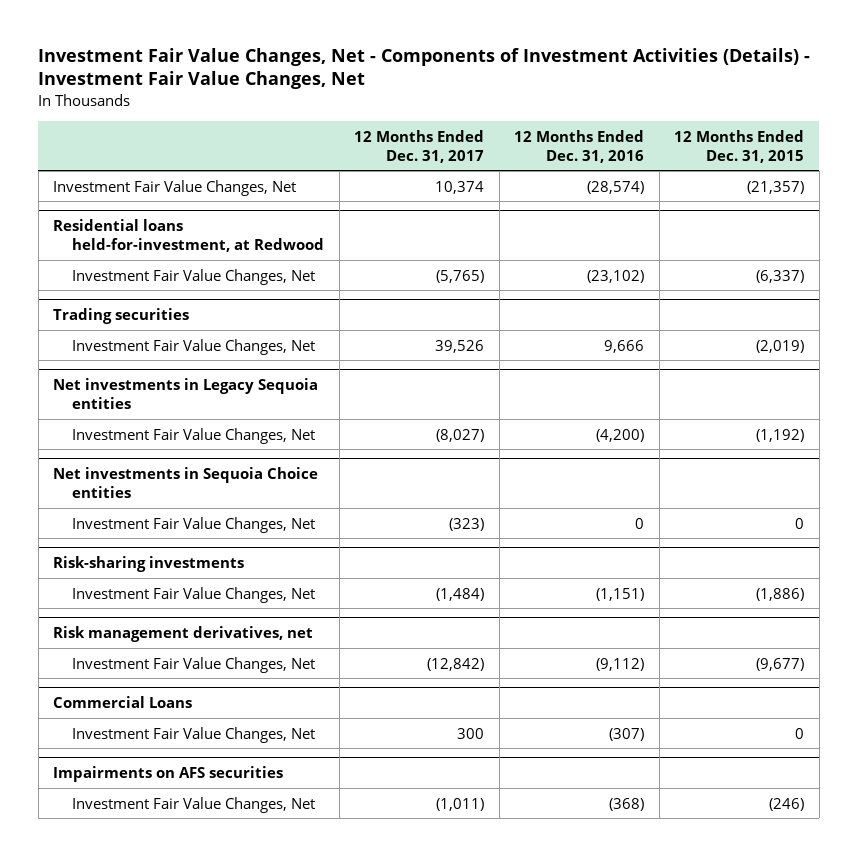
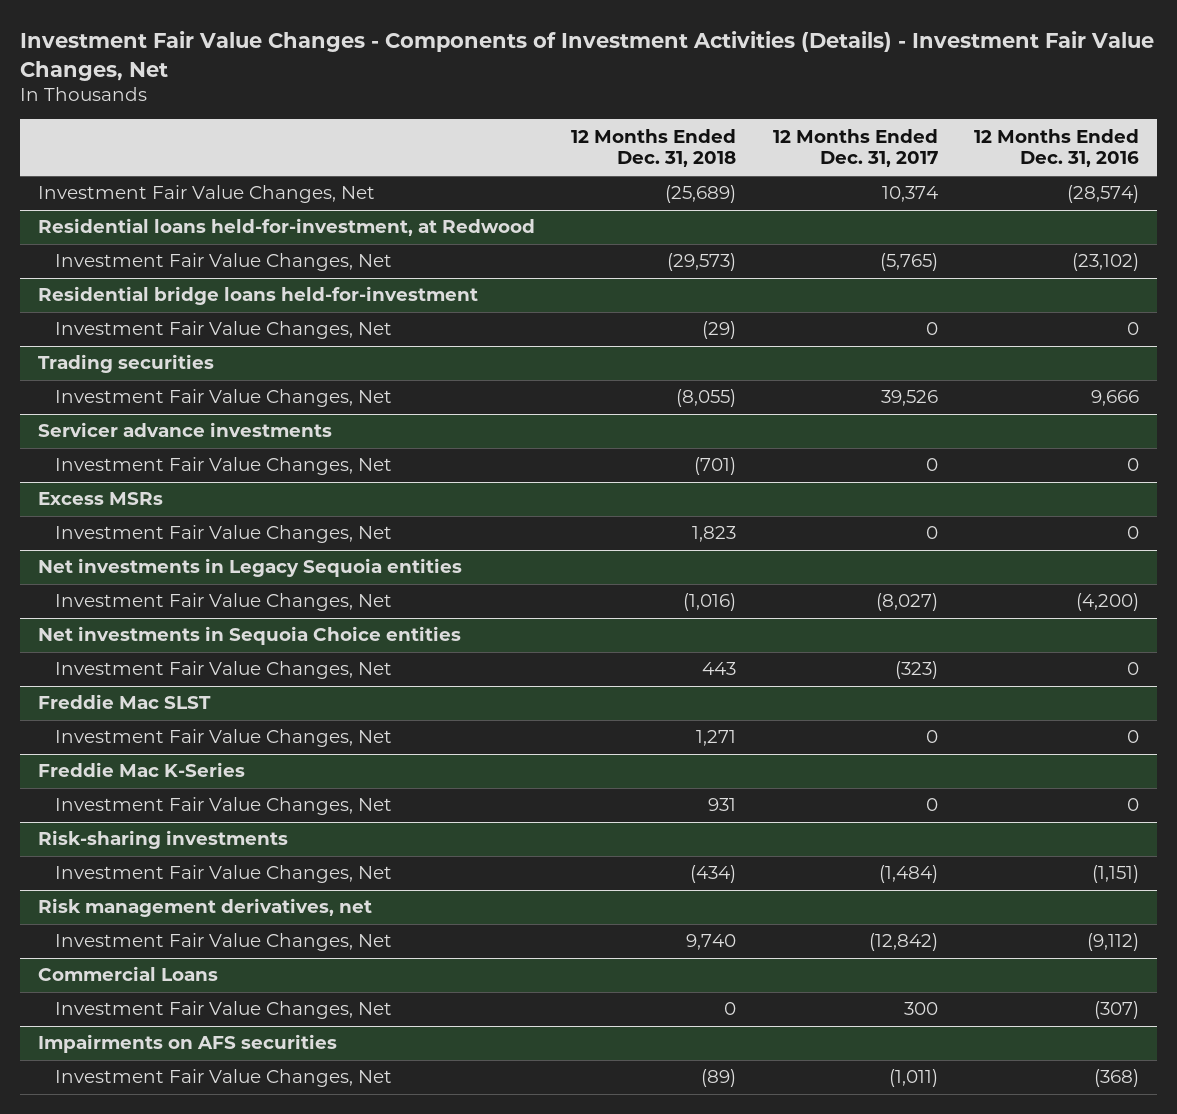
- Investment Fair Value Changes, Net - Components of Investment Activities (Details) - Investment Fair Value Changes, Net
+ Investment Fair Value Changes - Components of Investment Activities (Details) - Investment Fair Value Changes, Net
- | 12 Months Ended Dec. 31, 2017 | 12 Months Ended Dec. 31, 2016 | 12 Months Ended Dec. 31, 2015
+ | 12 Months Ended Dec. 31, 2018 | 12 Months Ended Dec. 31, 2017 | 12 Months Ended Dec. 31, 2016
+ Residential bridge loans held-for-investment
+ Investment Fair Value Changes, Net | (29) | 0 | 0
+ Servicer advance investments
+ Investment Fair Value Changes, Net | (701) | 0 | 0
+ Excess MSRs
+ Investment Fair Value Changes, Net | 1,823 | 0 | 0
+ Freddie Mac SLST
+ Investment Fair Value Changes, Net | 1,271 | 0 | 0
+ Freddie Mac K-Series
+ Investment Fair Value Changes, Net | 931 | 0 | 0

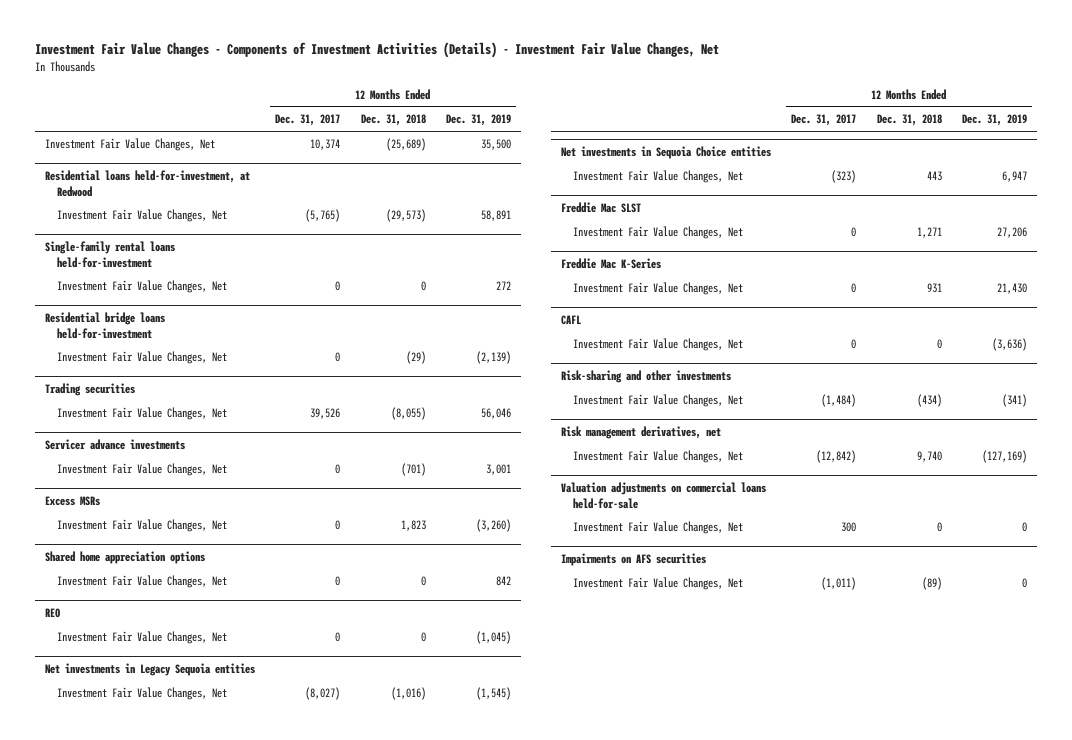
- | 12 Months Ended Dec. 31, 2018 | 12 Months Ended Dec. 31, 2017 | 12 Months Ended Dec. 31, 2016
+ | 12 Months Ended Dec. 31, 2017 | 12 Months Ended Dec. 31, 2018 | 12 Months Ended Dec. 31, 2019
+ Single-family rental loans held-for-investment
+ Investment Fair Value Changes, Net | 0 | 0 | 272
+ Shared home appreciation options
+ Investment Fair Value Changes, Net | 0 | 0 | 842
+ REO
+ Investment Fair Value Changes, Net | 0 | 0 | (1,045)
- Risk-sharing investments
+ CAFL
+ Investment Fair Value Changes, Net | 0 | 0 | (3,636)
+ Risk-sharing and other investments
- Commercial Loans
+ Valuation adjustments on commercial loans held-for-sale

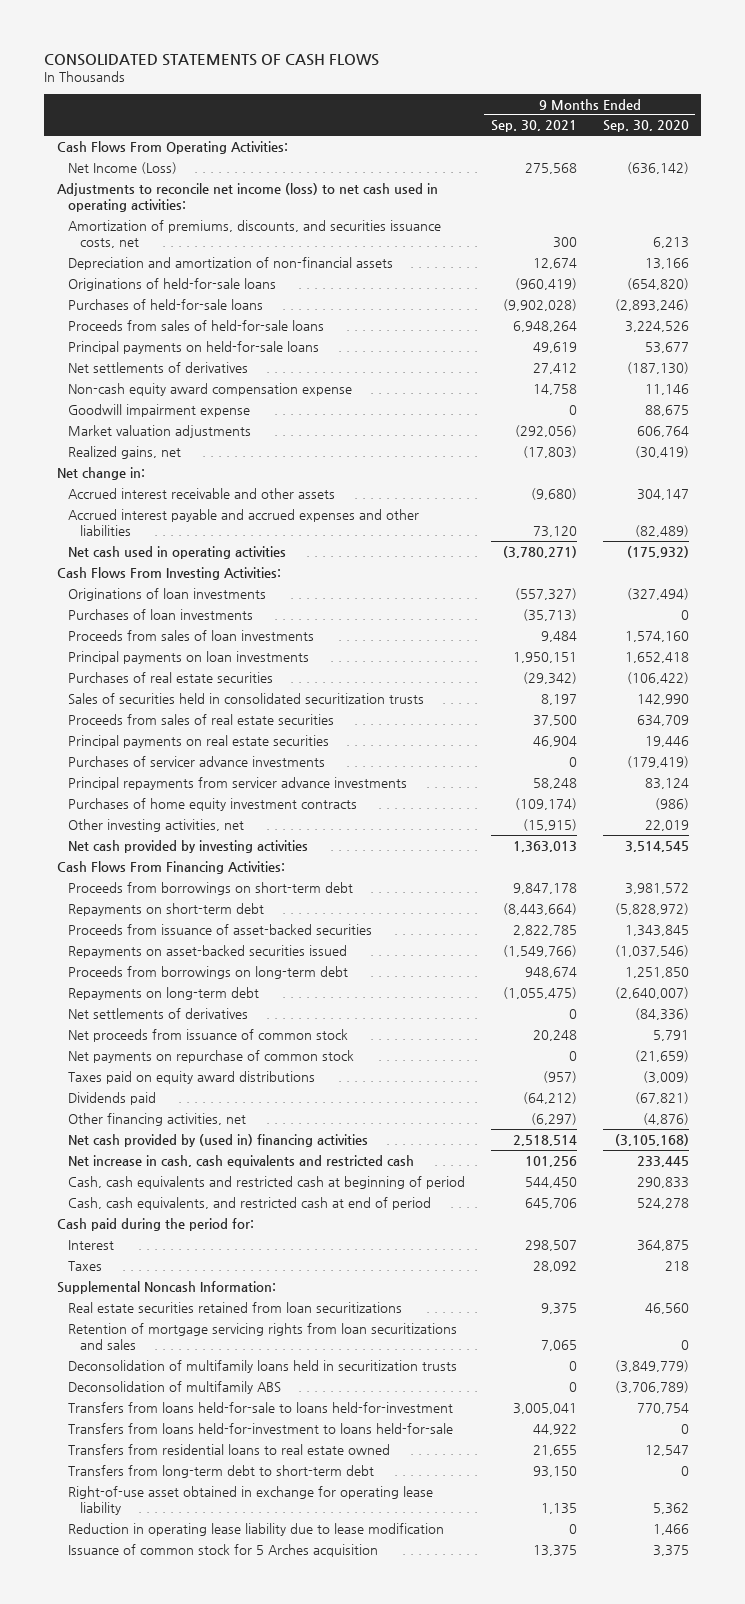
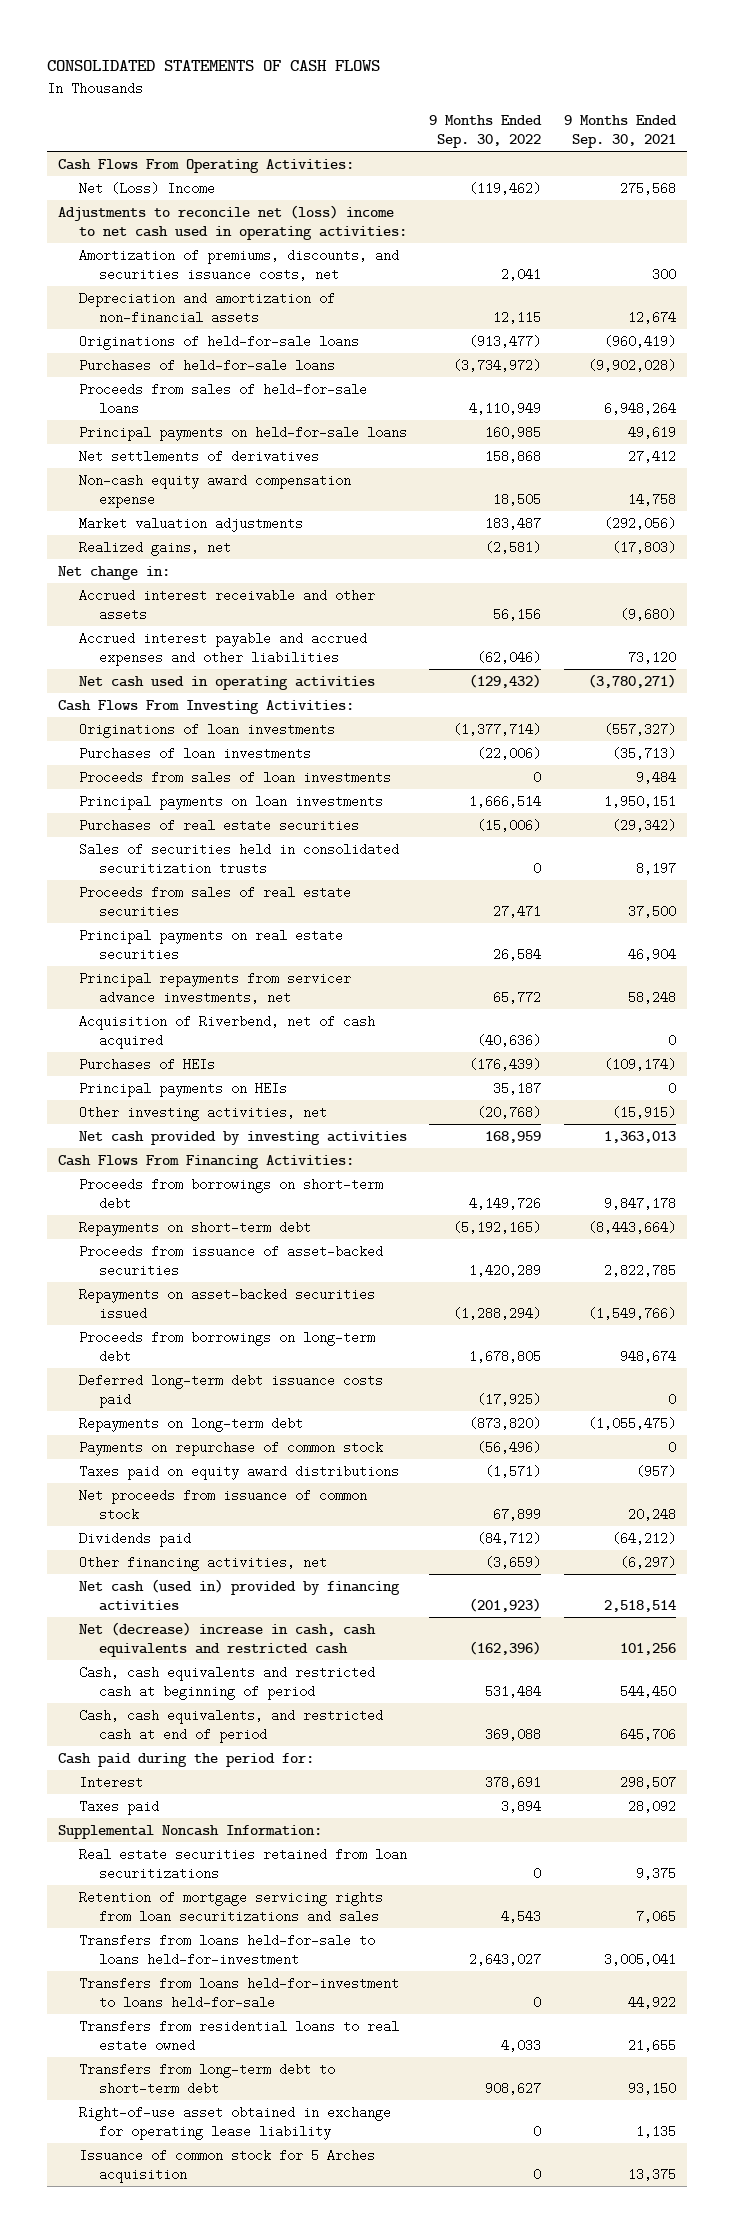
- | 9 Months Ended Sep. 30, 2021 | 9 Months Ended Sep. 30, 2020
+ | 9 Months Ended Sep. 30, 2022 | 9 Months Ended Sep. 30, 2021
- Net Income (Loss) | 275,568 | (636,142)
- Adjustments to reconcile net income (loss) to net cash used in operating activities:
+ Net (Loss) Income | (119,462) | 275,568
+ Adjustments to reconcile net (loss) income to net cash used in operating activities:
- Goodwill impairment expense | 0 | 88,675
- Purchases of servicer advance investments | 0 | (179,419)
- Principal repayments from servicer advance investments | 58,248 | 83,124
- Purchases of home equity investment contracts | (109,174) | (986)
+ Principal repayments from servicer advance investments, net | 65,772 | 58,248
+ Acquisition of Riverbend, net of cash acquired | (40,636) | 0
+ Purchases of HEIs | (176,439) | (109,174)
+ Principal payments on HEIs | 35,187 | 0
+ Deferred long-term debt issuance costs paid | (17,925) | 0
- Net settlements of derivatives | 0 | (84,336)
- Net payments on repurchase of common stock | 0 | (21,659)
+ Payments on repurchase of common stock | (56,496) | 0
moved down: Net proceeds from issuance of common stock | 67,899 | 20,248
- Net cash provided by (used in) financing activities | 2,518,514 | (3,105,168)
- Net increase in cash, cash equivalents and restricted cash | 101,256 | 233,445
+ Net cash (used in) provided by financing activities | (201,923) | 2,518,514
+ Net (decrease) increase in cash, cash equivalents and restricted cash | (162,396) | 101,256
- Taxes | 28,092 | 218
+ Taxes paid | 3,894 | 28,092
- Deconsolidation of multifamily loans held in securitization trusts | 0 | (3,849,779)
- Deconsolidation of multifamily ABS | 0 | (3,706,789)
- Reduction in operating lease liability due to lease modification | 0 | 1,466

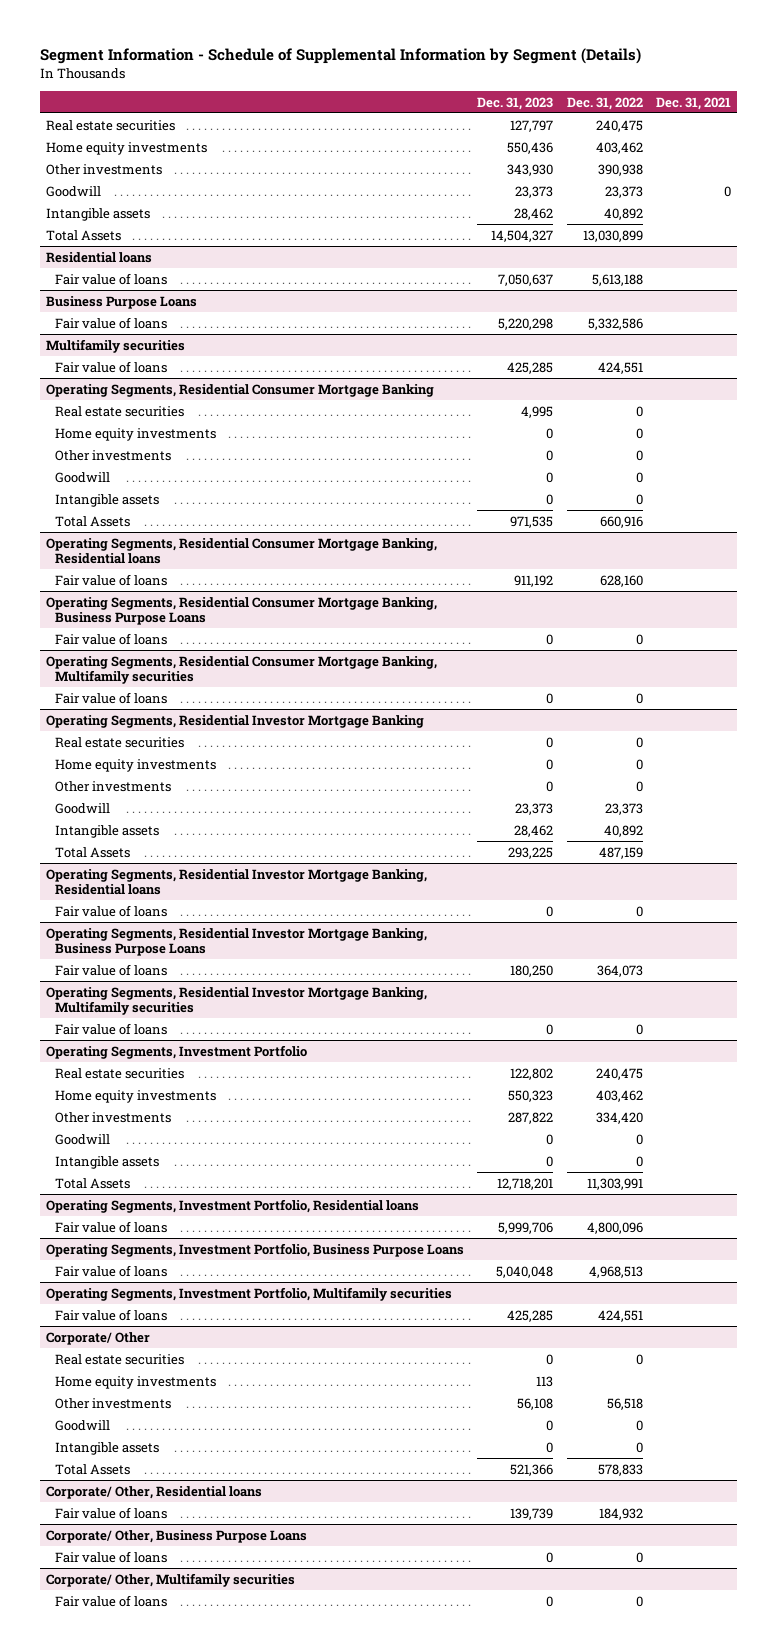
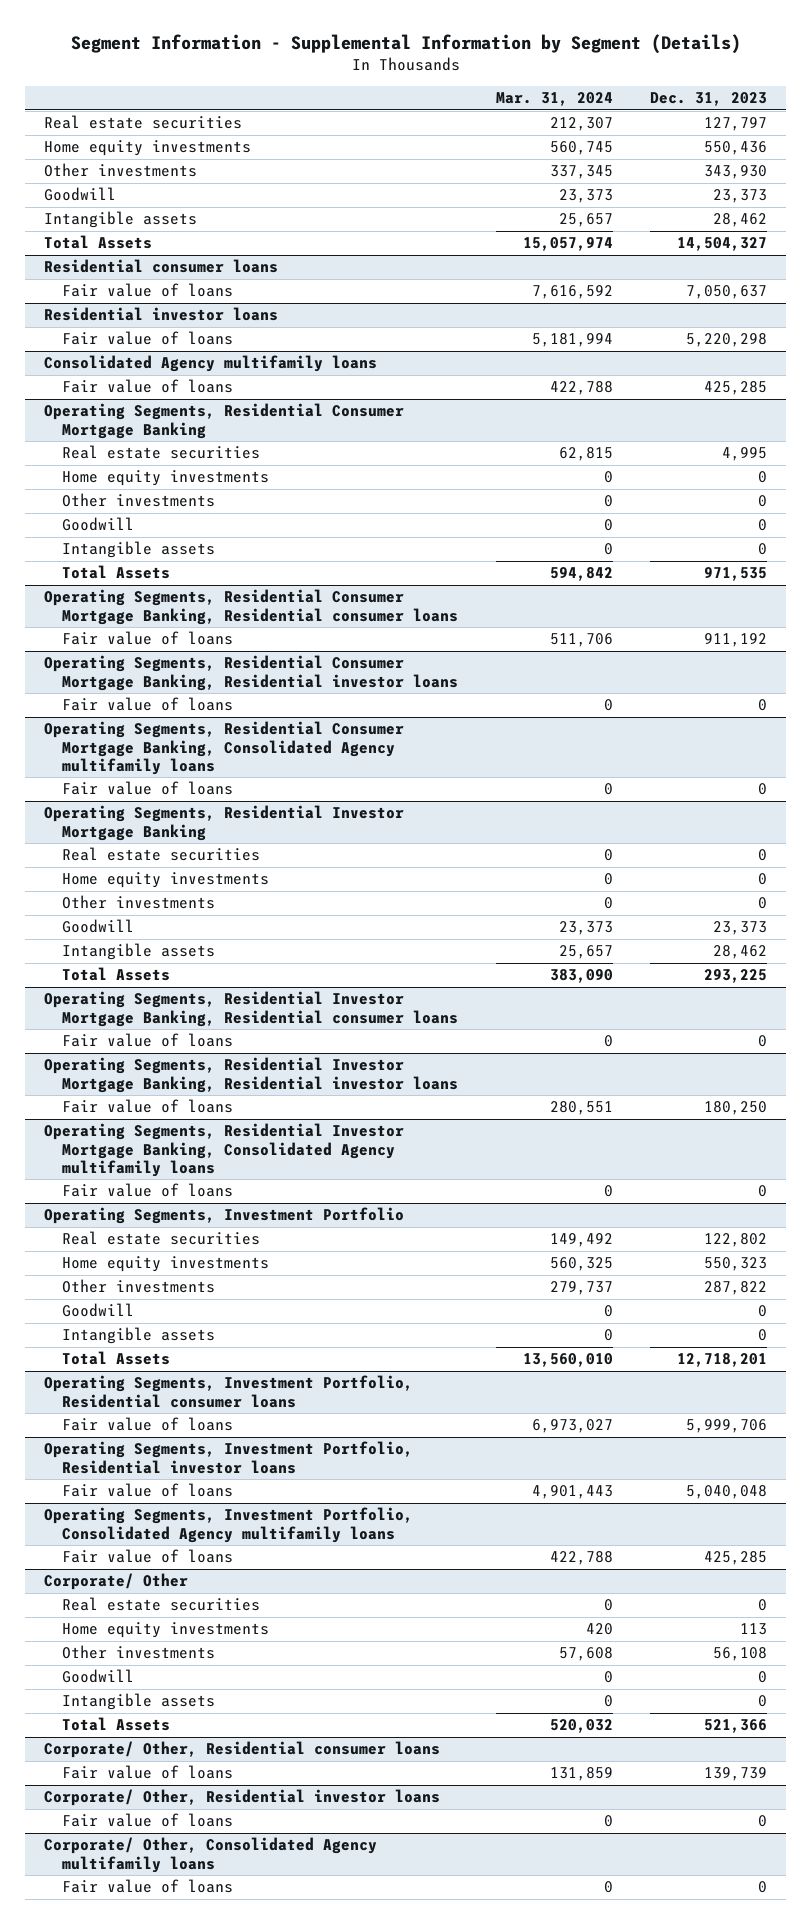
- Segment Information - Schedule of Supplemental Information by Segment (Details)
+ Segment Information - Supplemental Information by Segment (Details)
- | Dec. 31, 2023 | Dec. 31, 2022 | Dec. 31, 2021
+ | Mar. 31, 2024 | Dec. 31, 2023
- Residential loans
+ Residential consumer loans
- Business Purpose Loans
+ Residential investor loans
- Multifamily securities
+ Consolidated Agency multifamily loans
- Operating Segments, Residential Consumer Mortgage Banking, Residential loans
+ Operating Segments, Residential Consumer Mortgage Banking, Residential consumer loans
- Operating Segments, Residential Consumer Mortgage Banking, Business Purpose Loans
+ Operating Segments, Residential Consumer Mortgage Banking, Residential investor loans
- Operating Segments, Residential Consumer Mortgage Banking, Multifamily securities
+ Operating Segments, Residential Consumer Mortgage Banking, Consolidated Agency multifamily loans
- Operating Segments, Residential Investor Mortgage Banking, Residential loans
+ Operating Segments, Residential Investor Mortgage Banking, Residential consumer loans
- Operating Segments, Residential Investor Mortgage Banking, Business Purpose Loans
+ Operating Segments, Residential Investor Mortgage Banking, Residential investor loans
- Operating Segments, Residential Investor Mortgage Banking, Multifamily securities
+ Operating Segments, Residential Investor Mortgage Banking, Consolidated Agency multifamily loans
- Operating Segments, Investment Portfolio, Residential loans
+ Operating Segments, Investment Portfolio, Residential consumer loans
- Operating Segments, Investment Portfolio, Business Purpose Loans
+ Operating Segments, Investment Portfolio, Residential investor loans
- Operating Segments, Investment Portfolio, Multifamily securities
+ Operating Segments, Investment Portfolio, Consolidated Agency multifamily loans
- Corporate/ Other, Residential loans
+ Corporate/ Other, Residential consumer loans
- Corporate/ Other, Business Purpose Loans
+ Corporate/ Other, Residential investor loans
- Corporate/ Other, Multifamily securities
+ Corporate/ Other, Consolidated Agency multifamily loans

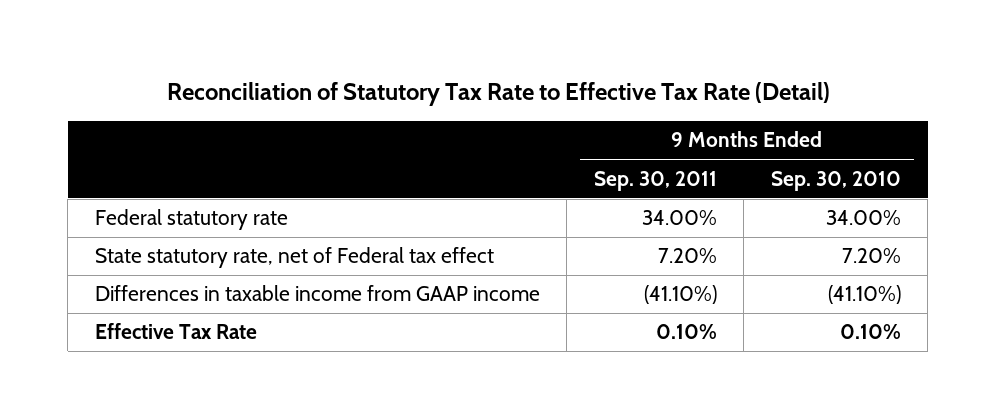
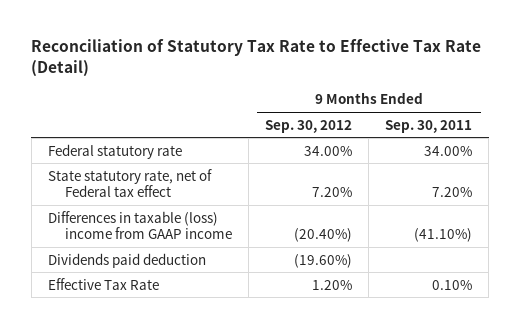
- | 9 Months Ended Sep. 30, 2011 | 9 Months Ended Sep. 30, 2010
+ | 9 Months Ended Sep. 30, 2012 | 9 Months Ended Sep. 30, 2011
- Differences in taxable income from GAAP income | (41.10%) | (41.10%)
+ Differences in taxable (loss) income from GAAP income | (20.40%) | (41.10%)
+ Dividends paid deduction | (19.60%) |

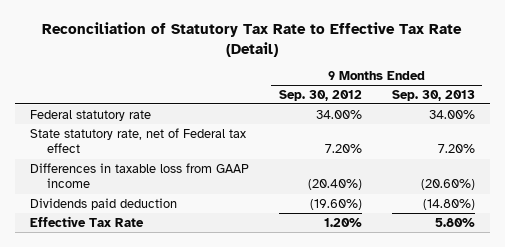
- | 9 Months Ended Sep. 30, 2012 | 9 Months Ended Sep. 30, 2011
+ | 9 Months Ended Sep. 30, 2012 | 9 Months Ended Sep. 30, 2013
- Differences in taxable (loss) income from GAAP income | (20.40%) | (41.10%)
+ Differences in taxable loss from GAAP income | (20.40%) | (20.60%)

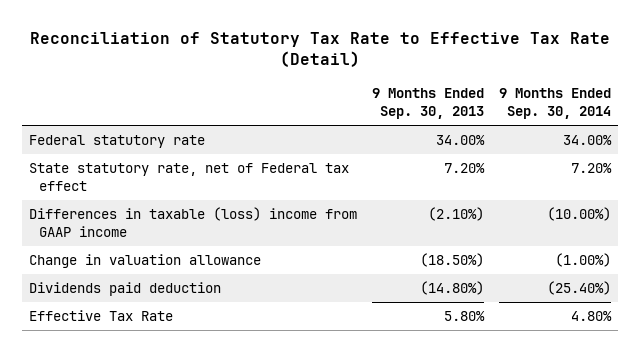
- | 9 Months Ended Sep. 30, 2012 | 9 Months Ended Sep. 30, 2013
+ | 9 Months Ended Sep. 30, 2013 | 9 Months Ended Sep. 30, 2014
- Differences in taxable loss from GAAP income | (20.40%) | (20.60%)
+ Differences in taxable (loss) income from GAAP income | (2.10%) | (10.00%)
+ Change in valuation allowance | (18.50%) | (1.00%)

